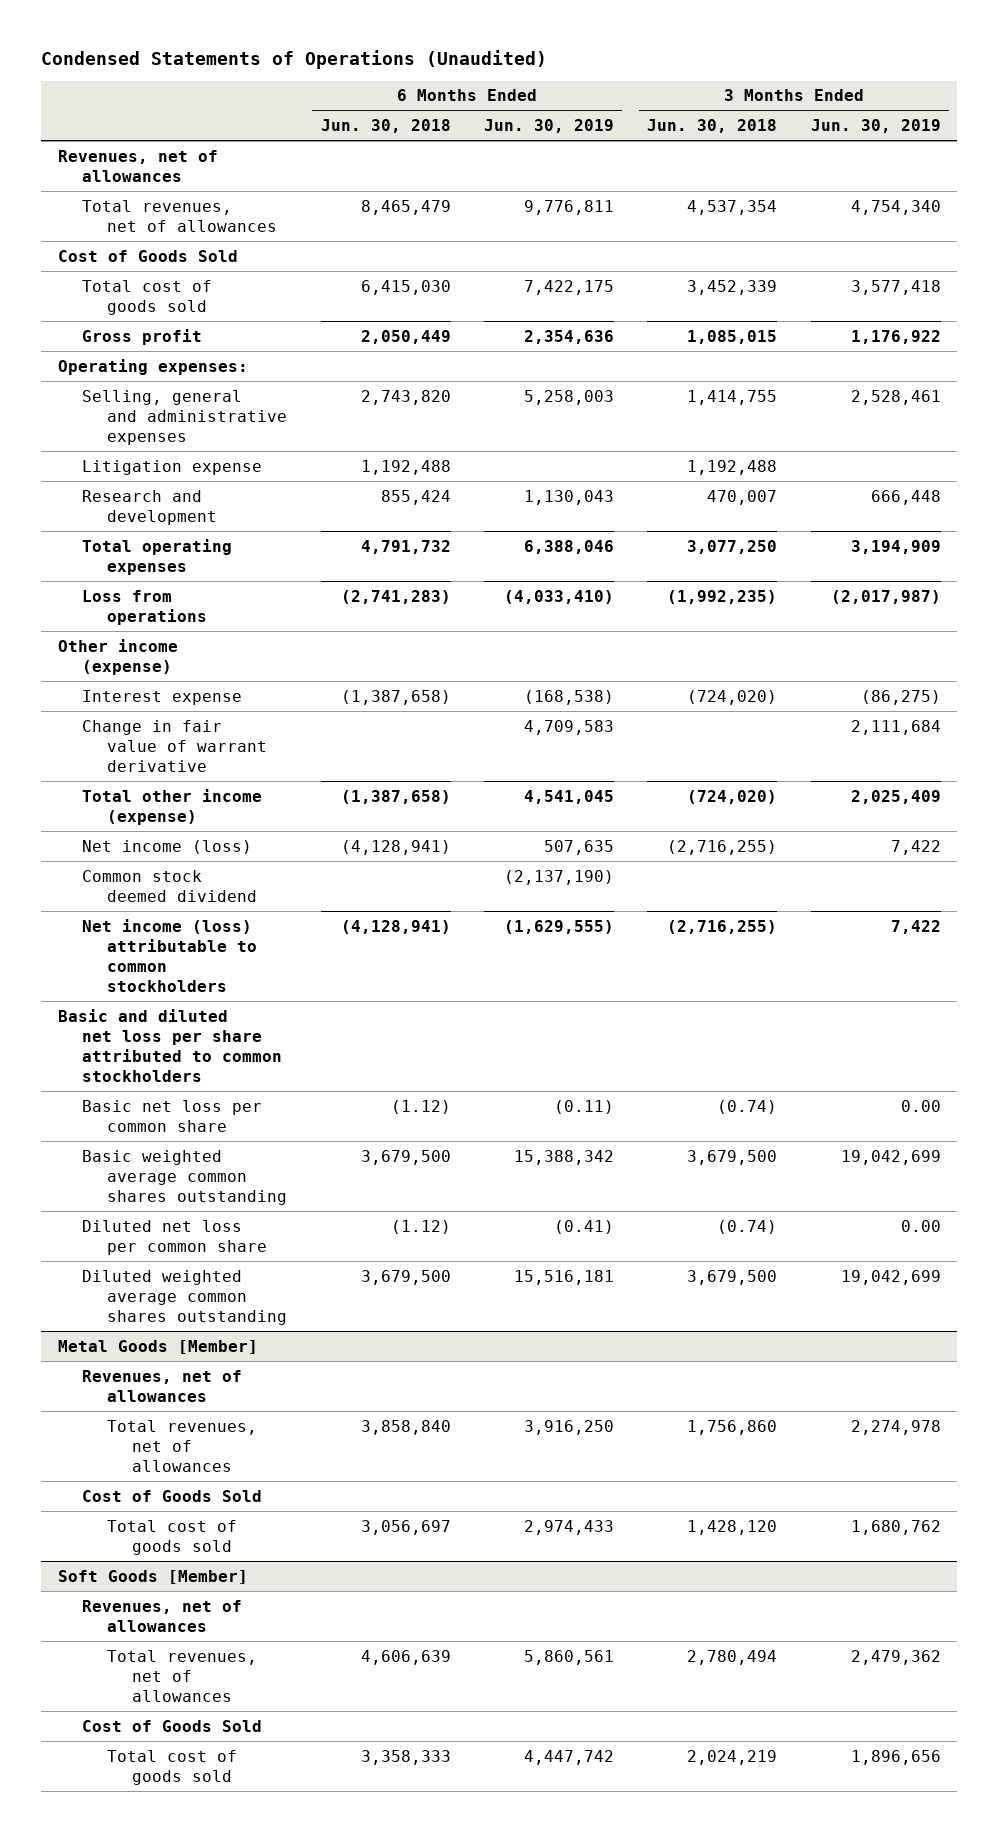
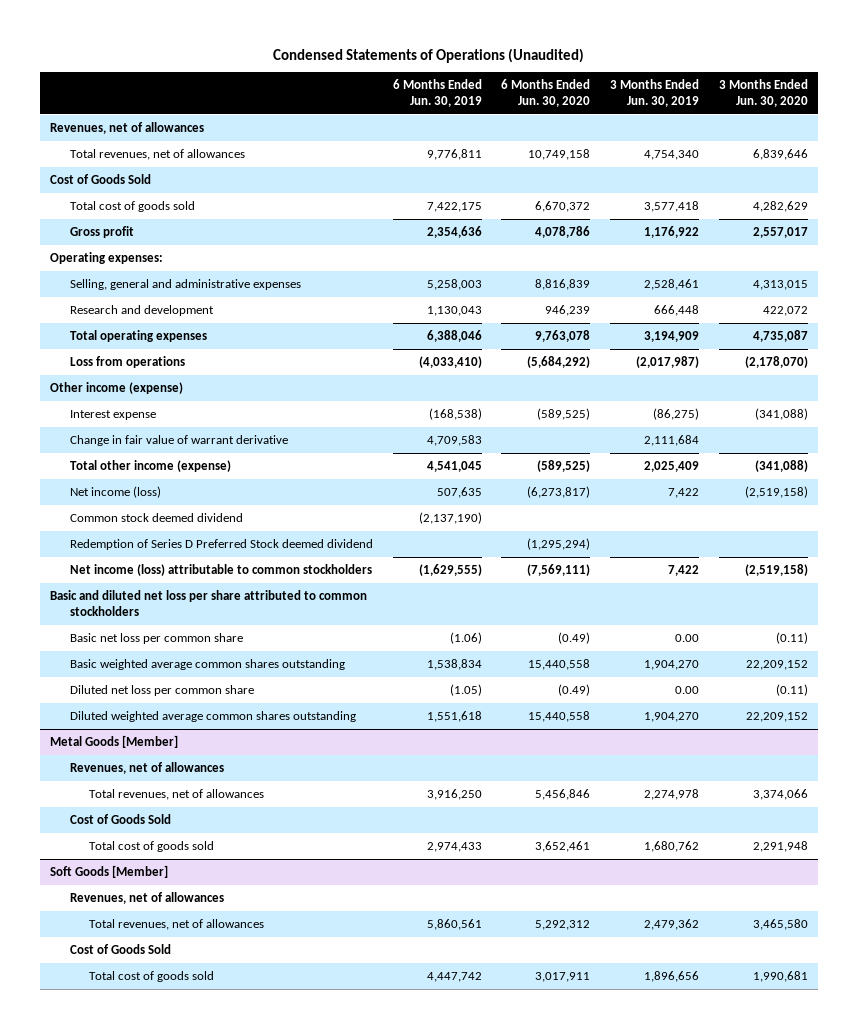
- | 6 Months Ended Jun. 30, 2018 | 6 Months Ended Jun. 30, 2019 | 3 Months Ended Jun. 30, 2018 | 3 Months Ended Jun. 30, 2019
+ | 6 Months Ended Jun. 30, 2019 | 6 Months Ended Jun. 30, 2020 | 3 Months Ended Jun. 30, 2019 | 3 Months Ended Jun. 30, 2020
- Litigation expense | 1,192,488 | | 1,192,488 |
+ Redemption of Series D Preferred Stock deemed dividend | | (1,295,294) | |
- Basic net loss per common share | (1.12) | (0.11) | (0.74) | 0.00
- Basic weighted average common shares outstanding | 3,679,500 | 15,388,342 | 3,679,500 | 19,042,699
- Diluted net loss per common share | (1.12) | (0.41) | (0.74) | 0.00
- Diluted weighted average common shares outstanding | 3,679,500 | 15,516,181 | 3,679,500 | 19,042,699
+ Basic net loss per common share | (1.06) | (0.49) | 0.00 | (0.11)
+ Basic weighted average common shares outstanding | 1,538,834 | 15,440,558 | 1,904,270 | 22,209,152
+ Diluted net loss per common share | (1.05) | (0.49) | 0.00 | (0.11)
+ Diluted weighted average common shares outstanding | 1,551,618 | 15,440,558 | 1,904,270 | 22,209,152

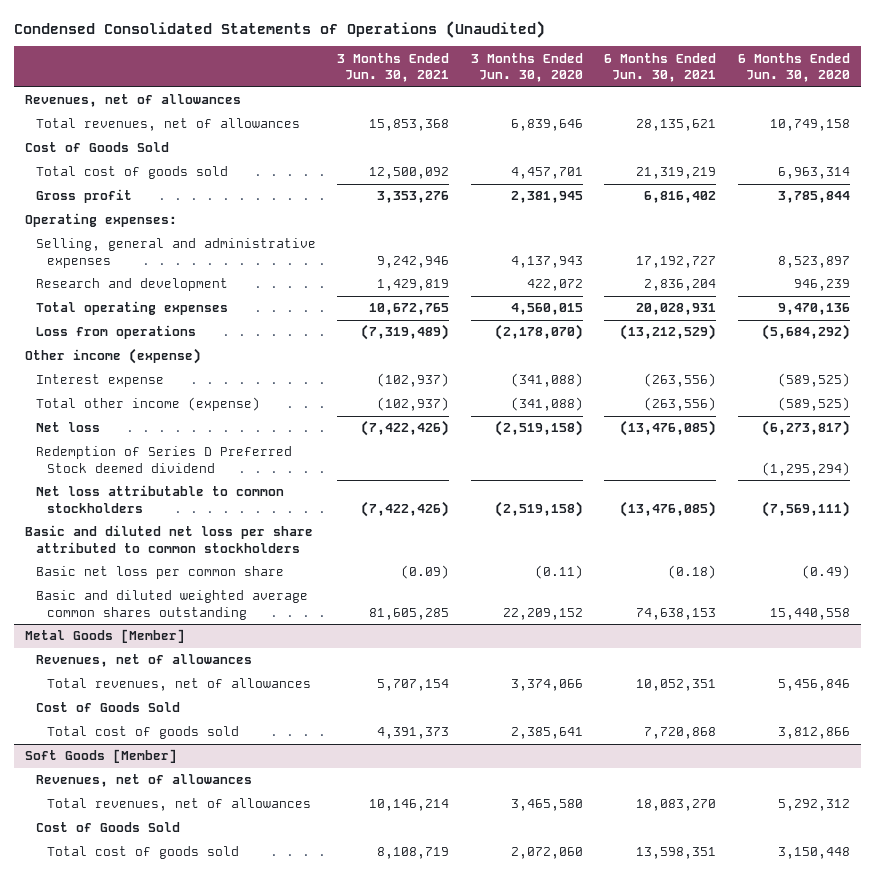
- Condensed Statements of Operations (Unaudited)
+ Condensed Consolidated Statements of Operations (Unaudited)
- | 6 Months Ended Jun. 30, 2019 | 6 Months Ended Jun. 30, 2020 | 3 Months Ended Jun. 30, 2019 | 3 Months Ended Jun. 30, 2020
+ | 3 Months Ended Jun. 30, 2021 | 3 Months Ended Jun. 30, 2020 | 6 Months Ended Jun. 30, 2021 | 6 Months Ended Jun. 30, 2020
- Total cost of goods sold | 7,422,175 | 6,670,372 | 3,577,418 | 4,282,629
- Gross profit | 2,354,636 | 4,078,786 | 1,176,922 | 2,557,017
+ Total cost of goods sold | 12,500,092 | 4,457,701 | 21,319,219 | 6,963,314
+ Gross profit | 3,353,276 | 2,381,945 | 6,816,402 | 3,785,844
- Selling, general and administrative expenses | 5,258,003 | 8,816,839 | 2,528,461 | 4,313,015
+ Selling, general and administrative expenses | 9,242,946 | 4,137,943 | 17,192,727 | 8,523,897
- Total operating expenses | 6,388,046 | 9,763,078 | 3,194,909 | 4,735,087
+ Total operating expenses | 10,672,765 | 4,560,015 | 20,028,931 | 9,470,136
- Change in fair value of warrant derivative | 4,709,583 | | 2,111,684 |
- Net income (loss) | 507,635 | (6,273,817) | 7,422 | (2,519,158)
- Common stock deemed dividend | (2,137,190) | | |
+ Net loss | (7,422,426) | (2,519,158) | (13,476,085) | (6,273,817)
- Net income (loss) attributable to common stockholders | (1,629,555) | (7,569,111) | 7,422 | (2,519,158)
+ Net loss attributable to common stockholders | (7,422,426) | (2,519,158) | (13,476,085) | (7,569,111)
- Basic weighted average common shares outstanding | 1,538,834 | 15,440,558 | 1,904,270 | 22,209,152
- Diluted net loss per common share | (1.05) | (0.49) | 0.00 | (0.11)
- Diluted weighted average common shares outstanding | 1,551,618 | 15,440,558 | 1,904,270 | 22,209,152
+ Basic and diluted weighted average common shares outstanding | 81,605,285 | 22,209,152 | 74,638,153 | 15,440,558
@ Metal Goods [Member]
- Total cost of goods sold | 2,974,433 | 3,652,461 | 1,680,762 | 2,291,948
+ Total cost of goods sold | 4,391,373 | 2,385,641 | 7,720,868 | 3,812,866
@ Soft Goods [Member]
- Total cost of goods sold | 4,447,742 | 3,017,911 | 1,896,656 | 1,990,681
+ Total cost of goods sold | 8,108,719 | 2,072,060 | 13,598,351 | 3,150,448

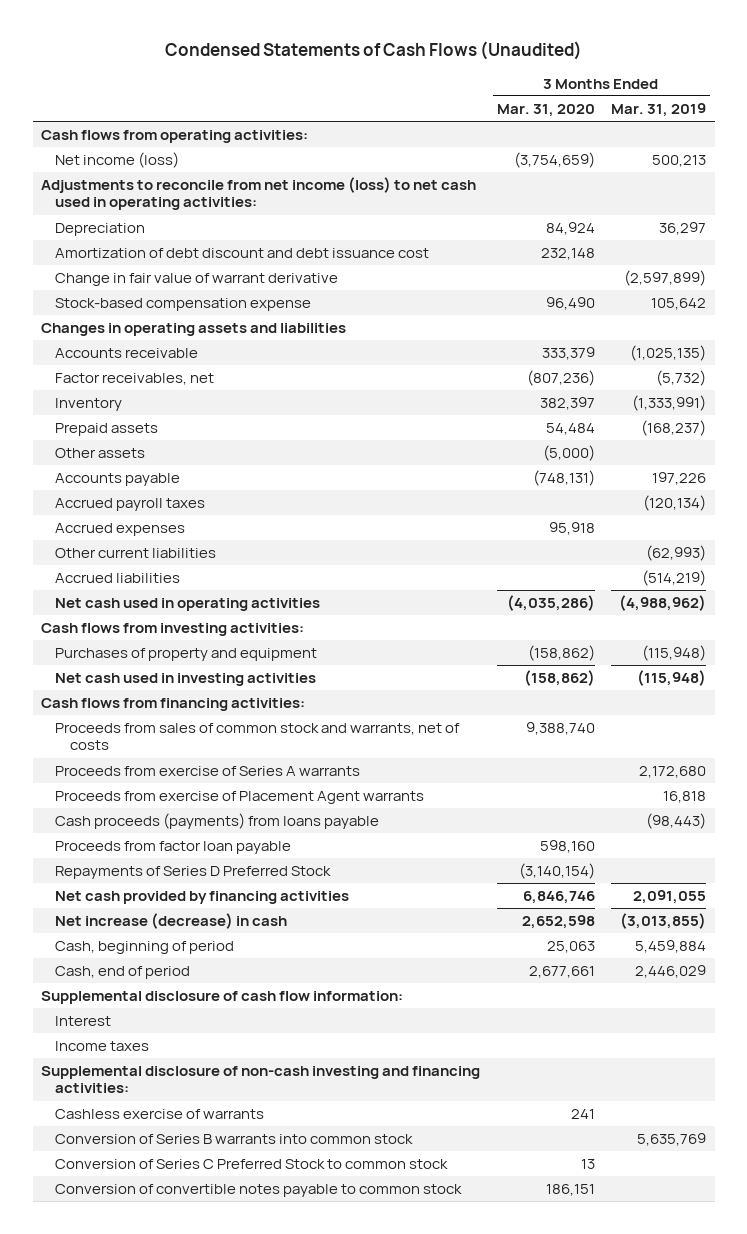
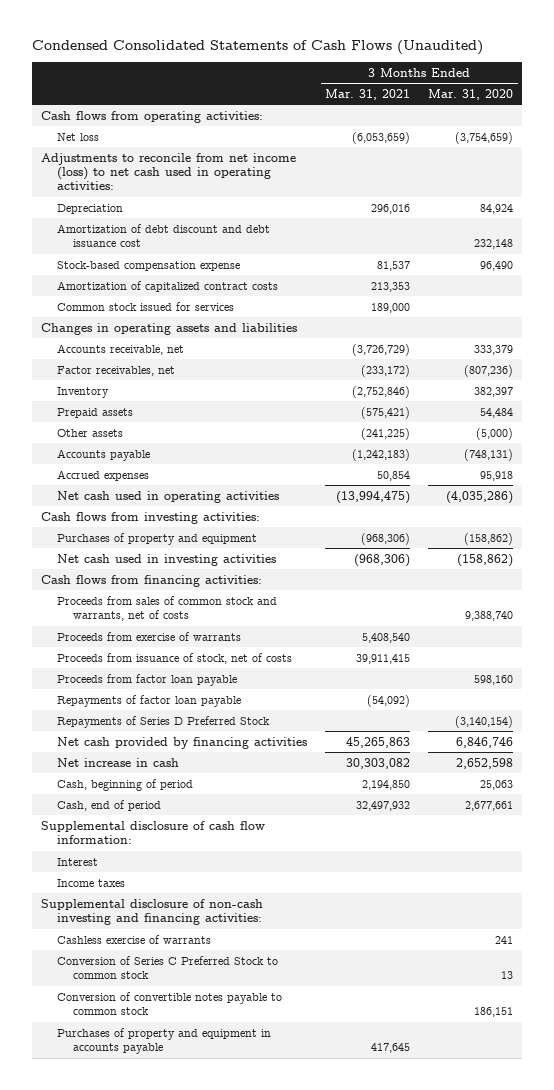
- Condensed Statements of Cash Flows (Unaudited)
+ Condensed Consolidated Statements of Cash Flows (Unaudited)
- | 3 Months Ended Mar. 31, 2020 | 3 Months Ended Mar. 31, 2019
+ | 3 Months Ended Mar. 31, 2021 | 3 Months Ended Mar. 31, 2020
- Net income (loss) | (3,754,659) | 500,213
+ Net loss | (6,053,659) | (3,754,659)
- Change in fair value of warrant derivative | | (2,597,899)
+ Amortization of capitalized contract costs | 213,353 |
+ Common stock issued for services | 189,000 |
- Accounts receivable | 333,379 | (1,025,135)
+ Accounts receivable, net | (3,726,729) | 333,379
- Accrued payroll taxes | | (120,134)
- Other current liabilities | | (62,993)
- Accrued liabilities | | (514,219)
- Proceeds from exercise of Series A warrants | | 2,172,680
- Proceeds from exercise of Placement Agent warrants | | 16,818
- Cash proceeds (payments) from loans payable | | (98,443)
+ Proceeds from exercise of warrants | 5,408,540 |
+ Proceeds from issuance of stock, net of costs | 39,911,415 |
+ Repayments of factor loan payable | (54,092) |
- Net increase (decrease) in cash | 2,652,598 | (3,013,855)
+ Net increase in cash | 30,303,082 | 2,652,598
- Conversion of Series B warrants into common stock | | 5,635,769
+ Purchases of property and equipment in accounts payable | 417,645 |

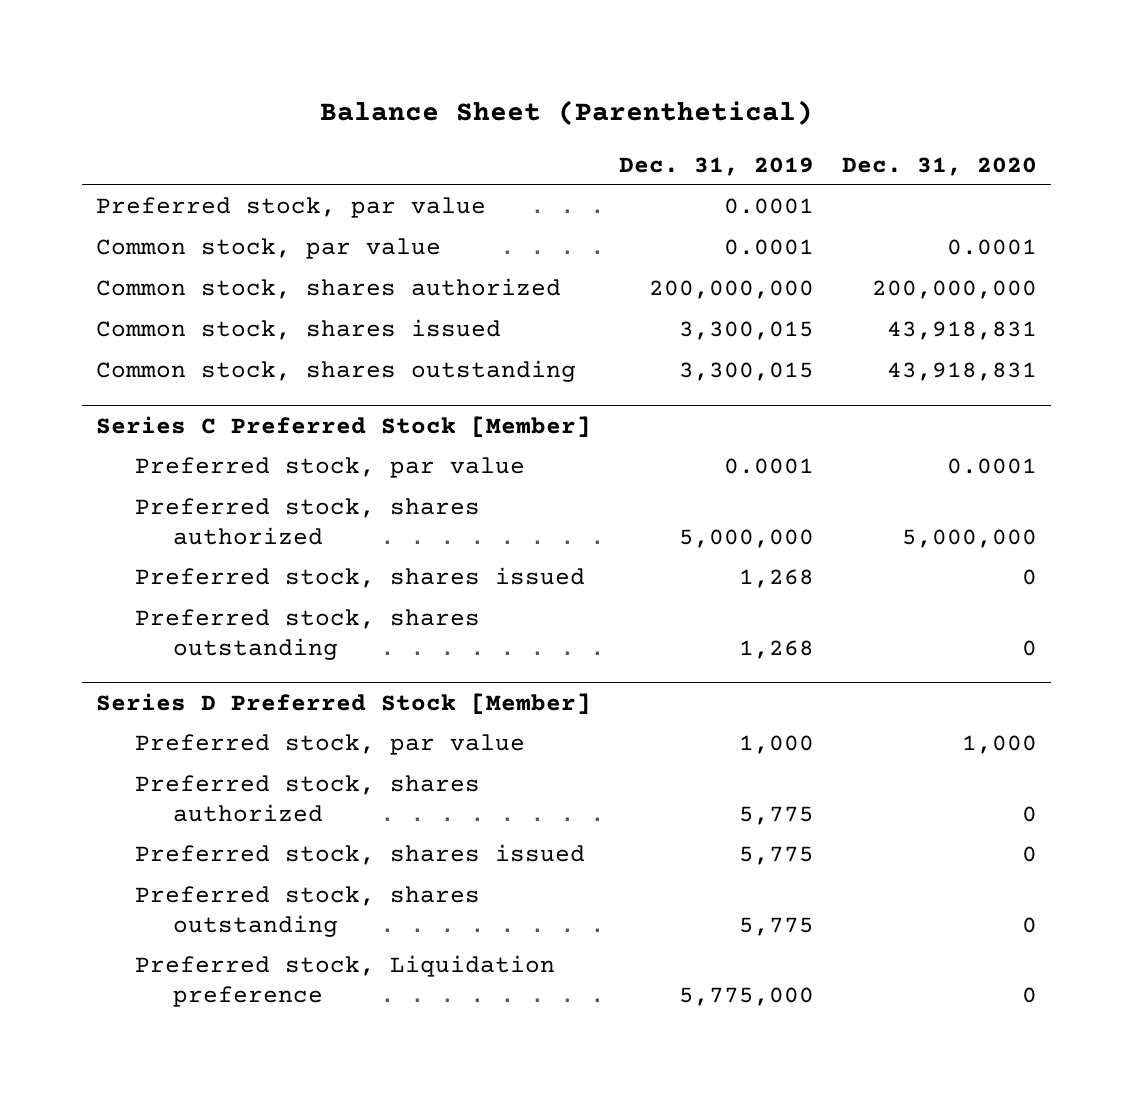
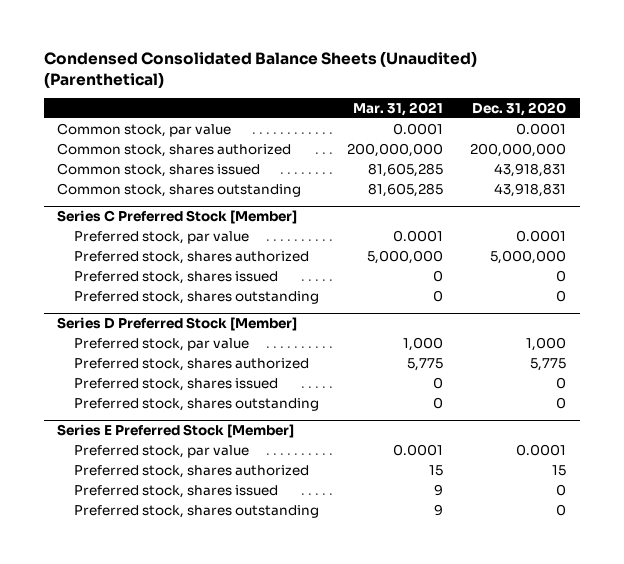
- Balance Sheet (Parenthetical)
+ Condensed Consolidated Balance Sheets (Unaudited) (Parenthetical)
- | Dec. 31, 2019 | Dec. 31, 2020
+ | Mar. 31, 2021 | Dec. 31, 2020
- Preferred stock, par value | 0.0001 |
@ Series D Preferred Stock [Member]
- Preferred stock, shares authorized | 5,775 | 0
+ Preferred stock, shares authorized | 5,775 | 5,775
- Preferred stock, Liquidation preference | 5,775,000 | 0
+ Series E Preferred Stock [Member]
+ Preferred stock, par value | 0.0001 | 0.0001
+ Preferred stock, shares authorized | 15 | 15
+ Preferred stock, shares issued | 9 | 0
+ Preferred stock, shares outstanding | 9 | 0

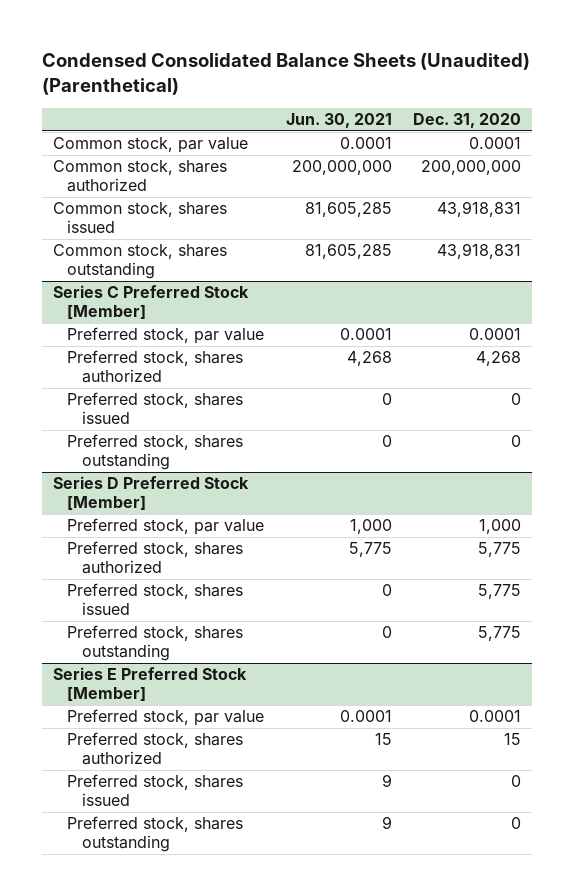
- | Mar. 31, 2021 | Dec. 31, 2020
+ | Jun. 30, 2021 | Dec. 31, 2020
@ Series C Preferred Stock [Member]
- Preferred stock, shares authorized | 5,000,000 | 5,000,000
+ Preferred stock, shares authorized | 4,268 | 4,268
@ Series D Preferred Stock [Member]
- Preferred stock, shares issued | 0 | 0
- Preferred stock, shares outstanding | 0 | 0
+ Preferred stock, shares issued | 0 | 5,775
+ Preferred stock, shares outstanding | 0 | 5,775

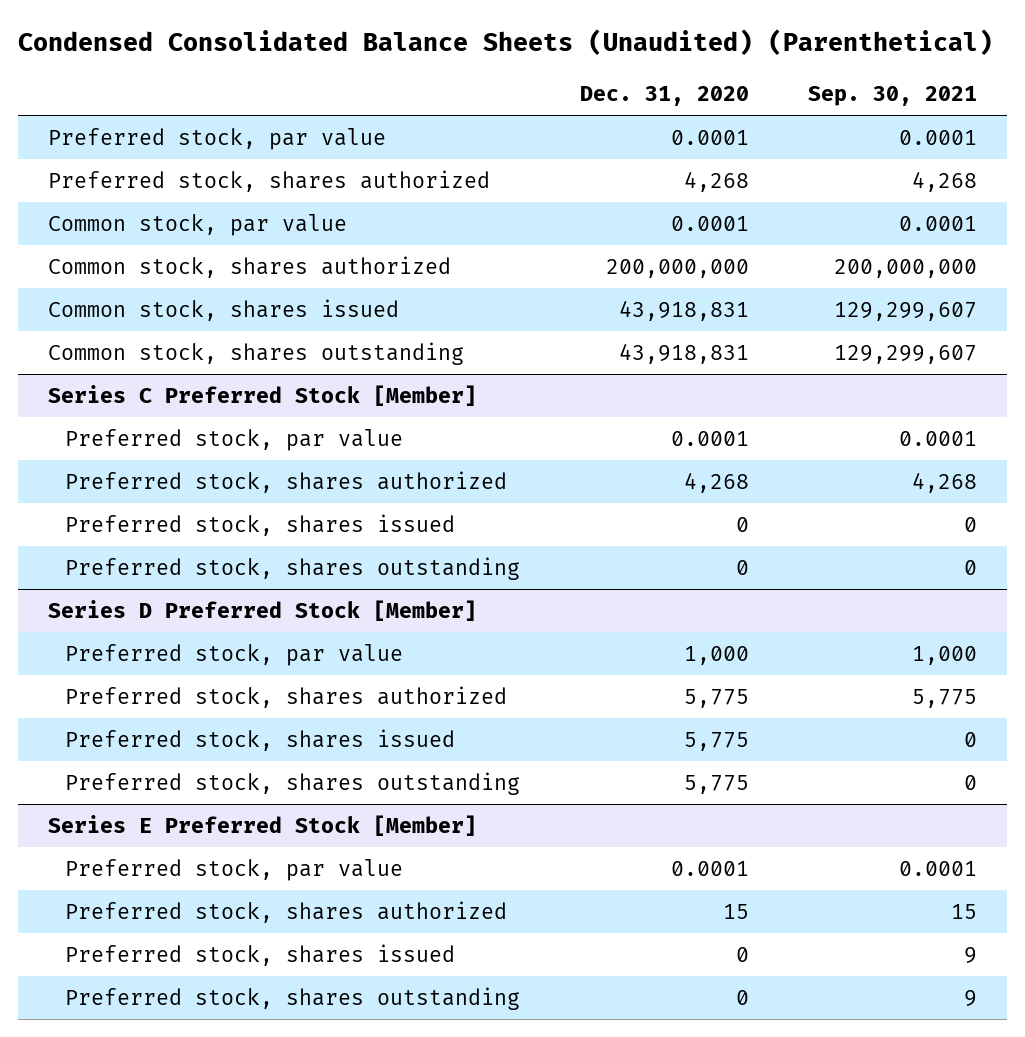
- | Jun. 30, 2021 | Dec. 31, 2020
+ | Dec. 31, 2020 | Sep. 30, 2021
+ Preferred stock, par value | 0.0001 | 0.0001
+ Preferred stock, shares authorized | 4,268 | 4,268

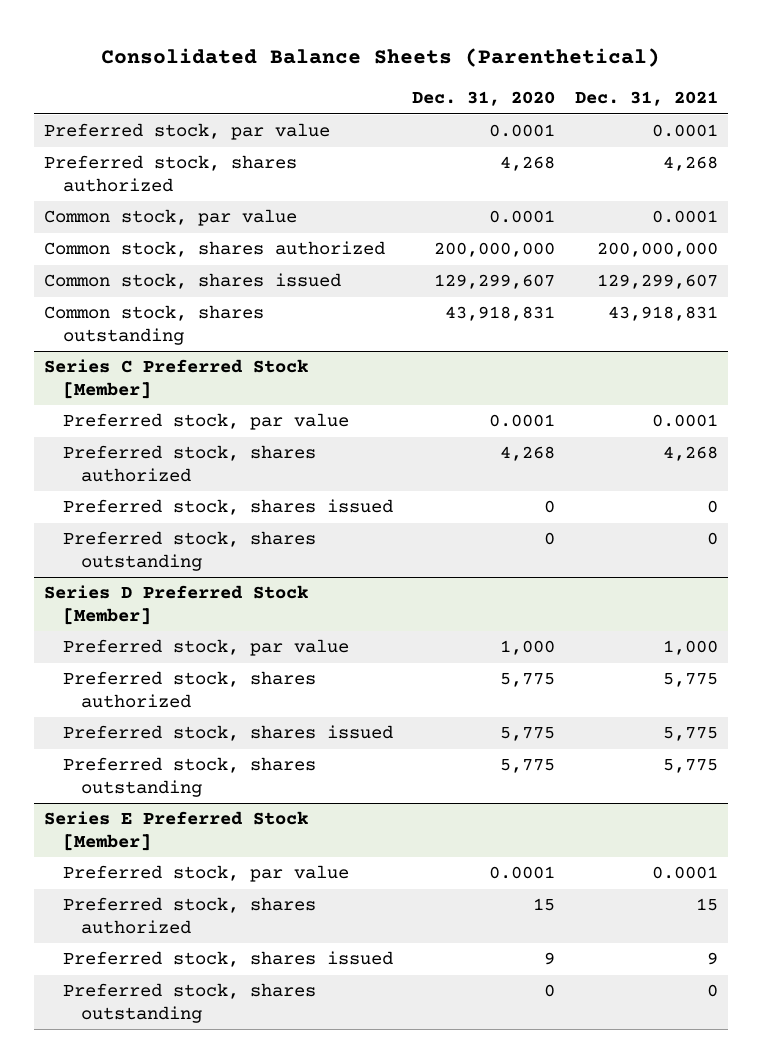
- Condensed Consolidated Balance Sheets (Unaudited) (Parenthetical)
+ Consolidated Balance Sheets (Parenthetical)
- | Dec. 31, 2020 | Sep. 30, 2021
+ | Dec. 31, 2020 | Dec. 31, 2021
- Common stock, shares issued | 43,918,831 | 129,299,607
+ Common stock, shares issued | 129,299,607 | 129,299,607
@ Series E Preferred Stock [Member]
- Preferred stock, shares issued | 0 | 9
+ Preferred stock, shares issued | 9 | 9

